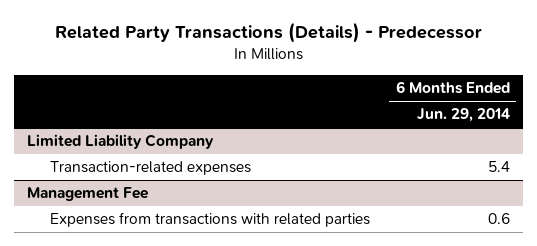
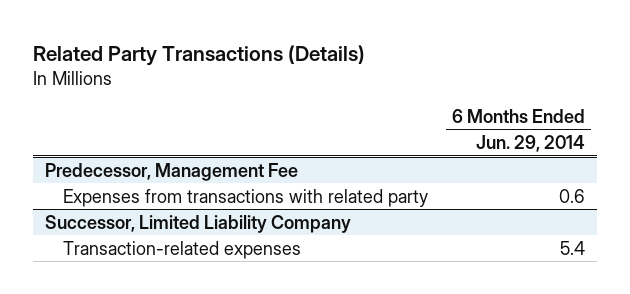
- Related Party Transactions (Details) - Predecessor
+ Related Party Transactions (Details)
- Limited Liability Company
+ Predecessor, Management Fee
+ Expenses from transactions with related party | 0.6
+ Successor, Limited Liability Company
- Management Fee
- Expenses from transactions with related parties | 0.6

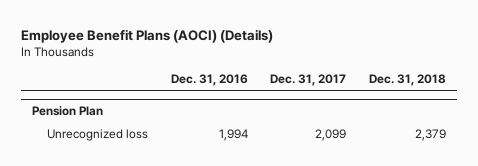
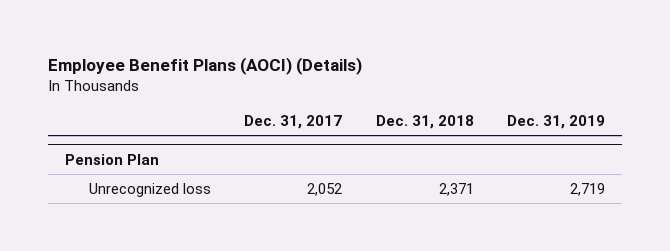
- | Dec. 31, 2016 | Dec. 31, 2017 | Dec. 31, 2018
+ | Dec. 31, 2017 | Dec. 31, 2018 | Dec. 31, 2019
@ Pension Plan
- Unrecognized loss | 1,994 | 2,099 | 2,379
+ Unrecognized loss | 2,052 | 2,371 | 2,719

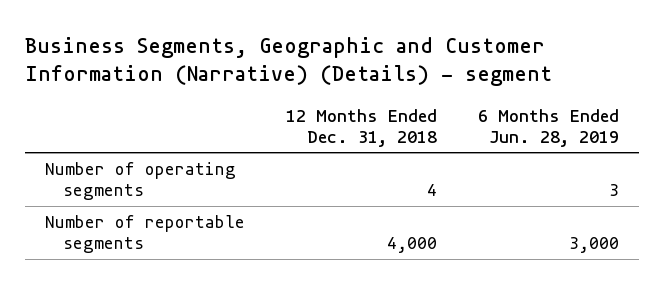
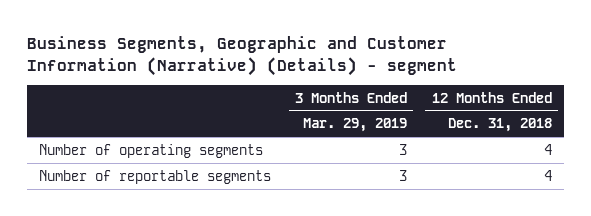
- | 12 Months Ended Dec. 31, 2018 | 6 Months Ended Jun. 28, 2019
+ | 3 Months Ended Mar. 29, 2019 | 12 Months Ended Dec. 31, 2018
- Number of reportable segments | 4,000 | 3,000
+ Number of reportable segments | 3 | 4

